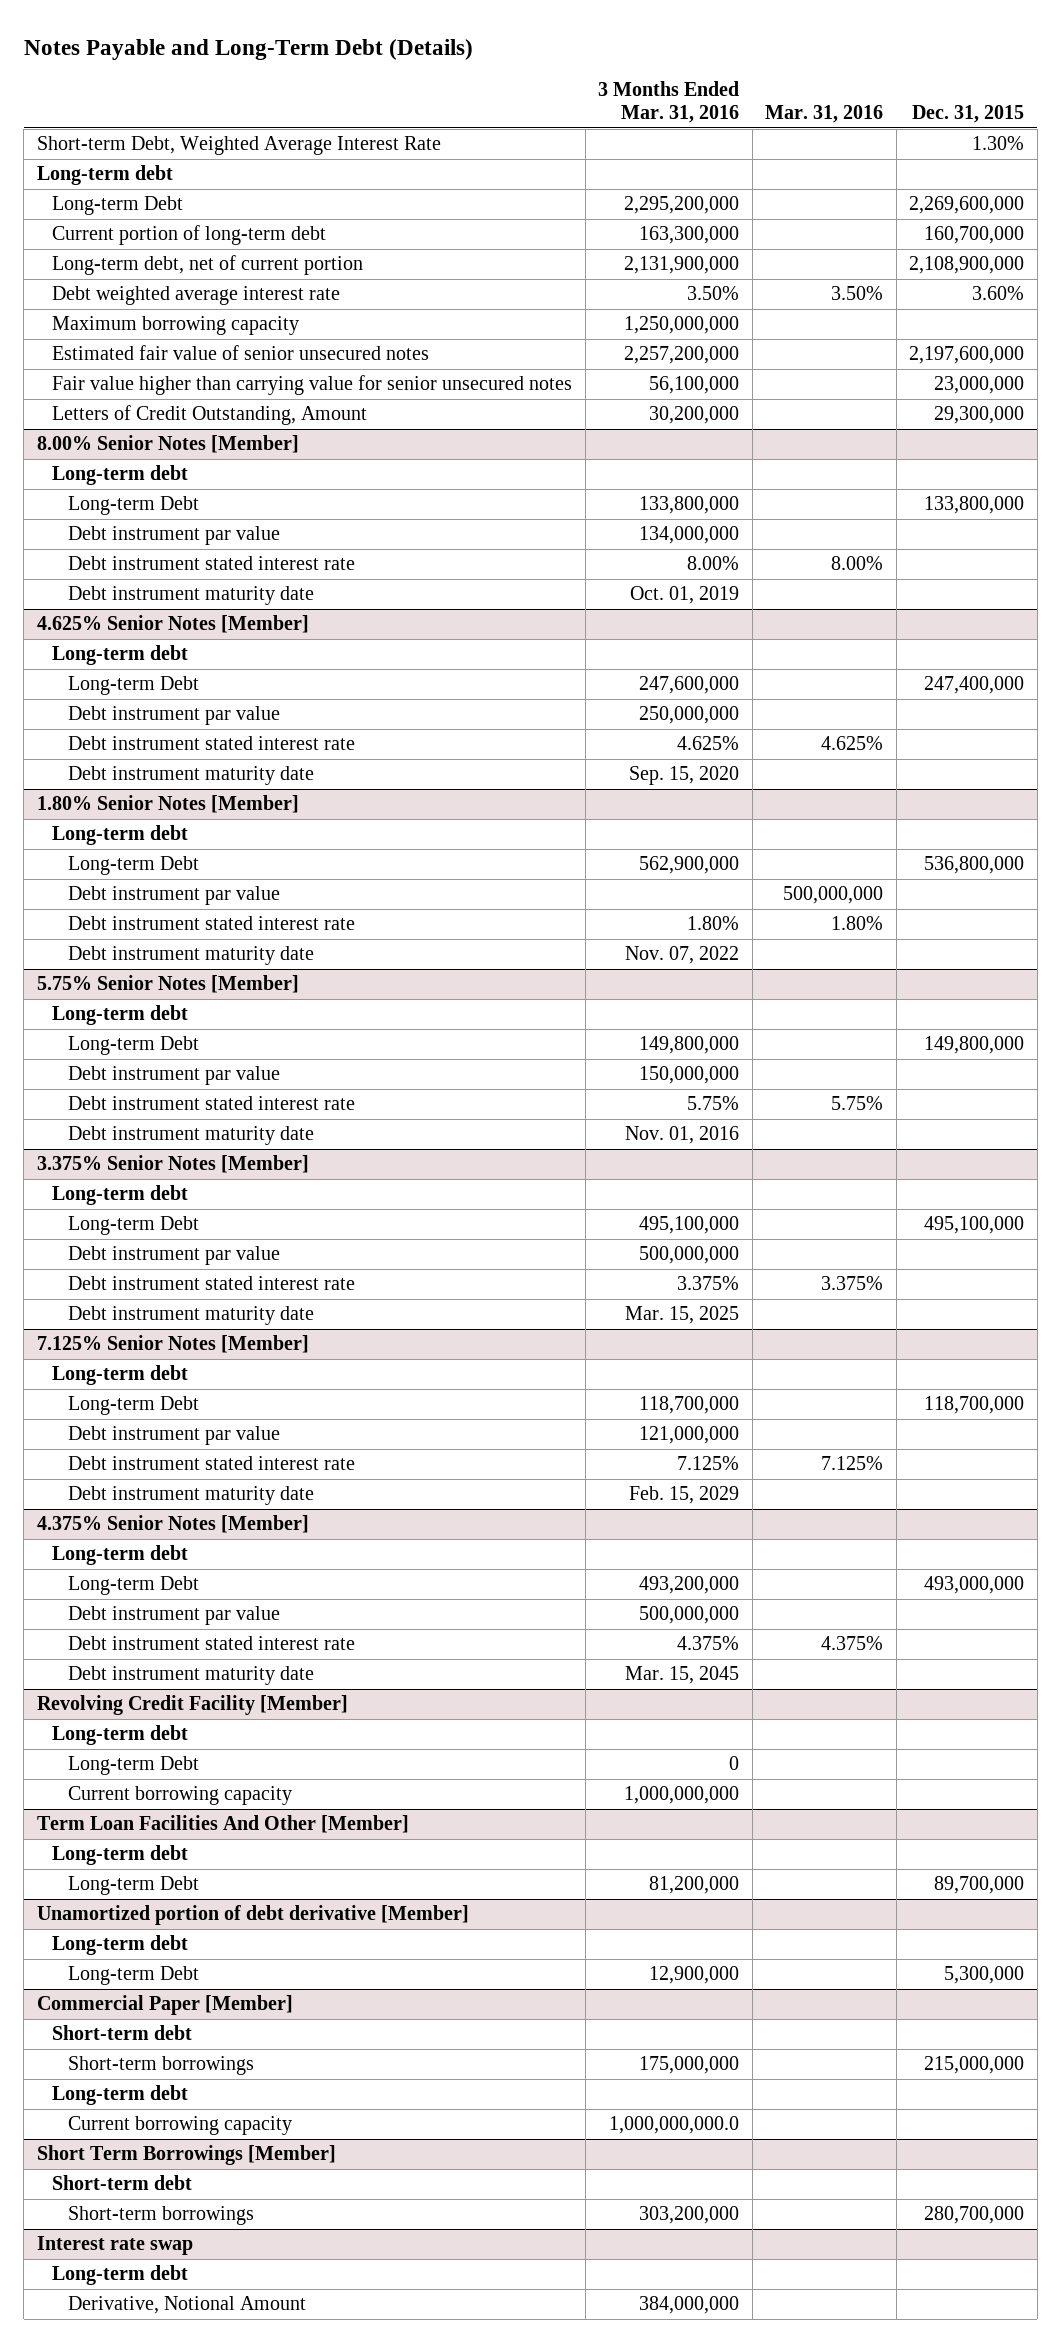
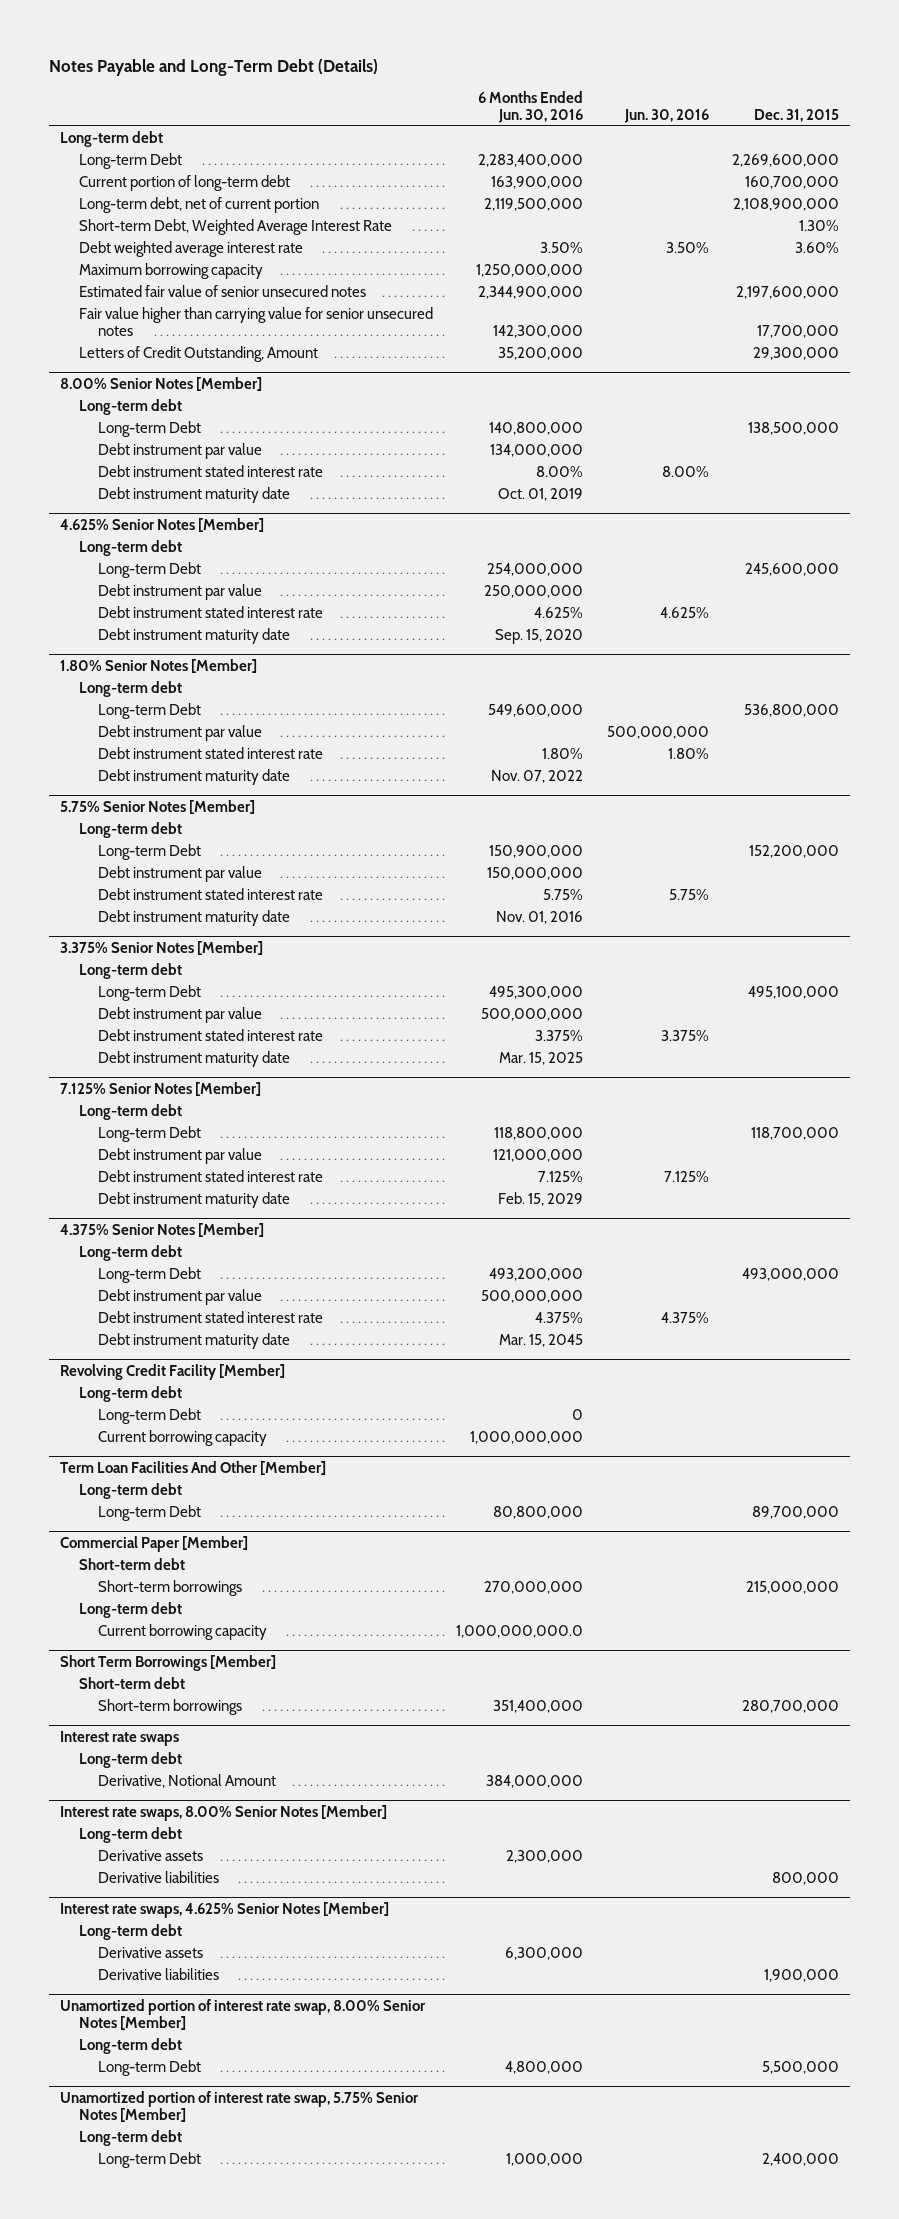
- | 3 Months Ended Mar. 31, 2016 | Mar. 31, 2016 | Dec. 31, 2015
+ | 6 Months Ended Jun. 30, 2016 | Jun. 30, 2016 | Dec. 31, 2015
moved down: Short-term Debt, Weighted Average Interest Rate | | | 1.30%
- Fair value higher than carrying value for senior unsecured notes | 56,100,000 | | 23,000,000
+ Fair value higher than carrying value for senior unsecured notes | 142,300,000 | | 17,700,000
@ 8.00% Senior Notes [Member]
- Long-term Debt | 133,800,000 | | 133,800,000
+ Long-term Debt | 140,800,000 | | 138,500,000
@ 4.625% Senior Notes [Member]
- Long-term Debt | 247,600,000 | | 247,400,000
+ Long-term Debt | 254,000,000 | | 245,600,000
@ 5.75% Senior Notes [Member]
- Long-term Debt | 149,800,000 | | 149,800,000
+ Long-term Debt | 150,900,000 | | 152,200,000
- Unamortized portion of debt derivative [Member]
- Long-term debt
- Long-term Debt | 12,900,000 | | 5,300,000
- Interest rate swap
+ Interest rate swaps
+ Interest rate swaps, 8.00% Senior Notes [Member]
+ Long-term debt
+ Derivative assets | 2,300,000 | |
+ Derivative liabilities | | | 800,000
+ Interest rate swaps, 4.625% Senior Notes [Member]
+ Long-term debt
+ Derivative assets | 6,300,000 | |
+ Derivative liabilities | | | 1,900,000
+ Unamortized portion of interest rate swap, 8.00% Senior Notes [Member]
+ Long-term debt
+ Long-term Debt | 4,800,000 | | 5,500,000
+ Unamortized portion of interest rate swap, 5.75% Senior Notes [Member]
+ Long-term debt
+ Long-term Debt | 1,000,000 | | 2,400,000

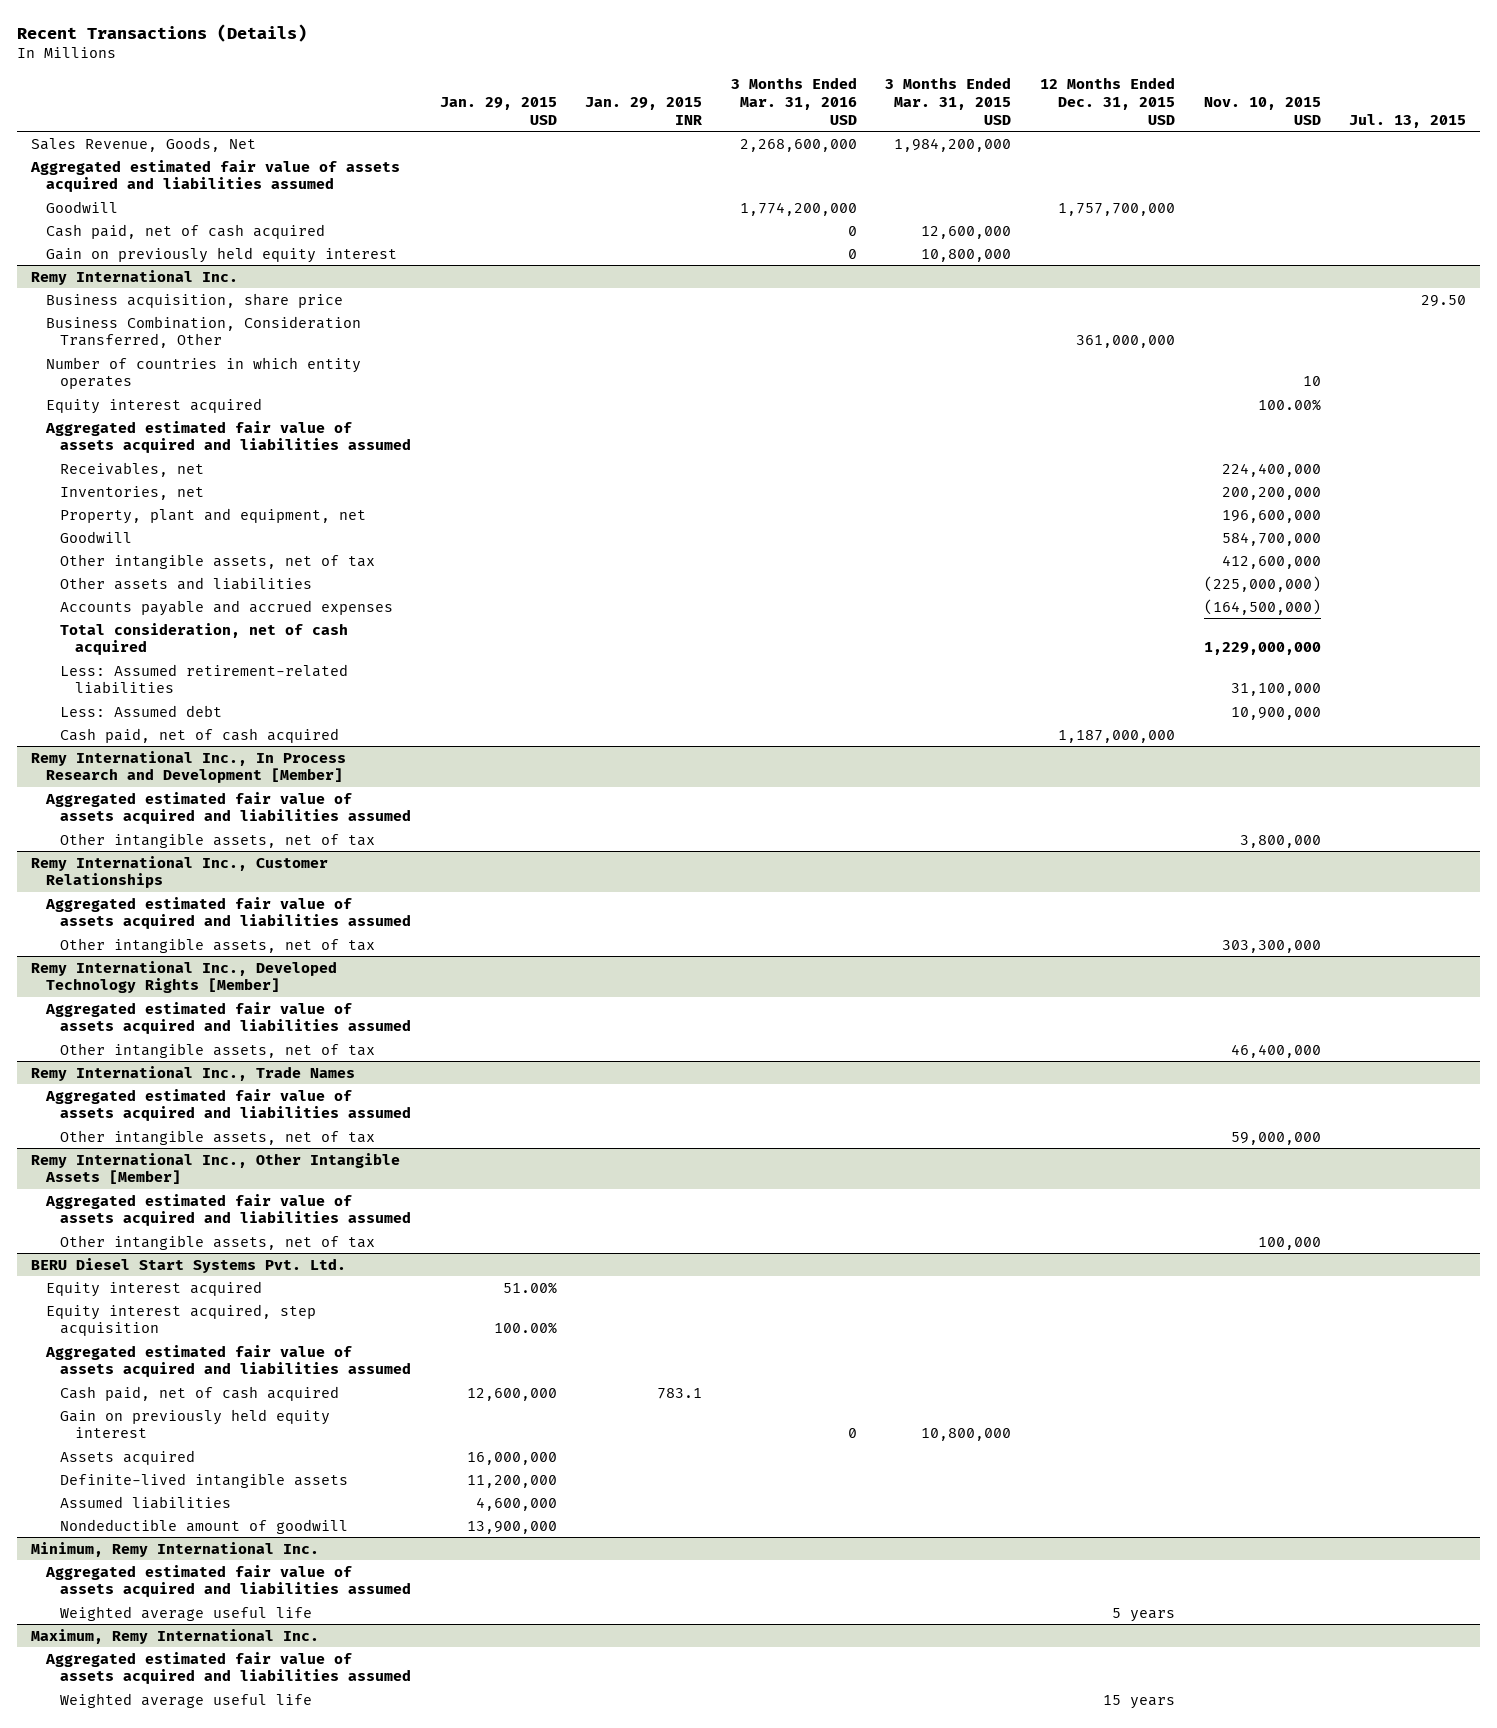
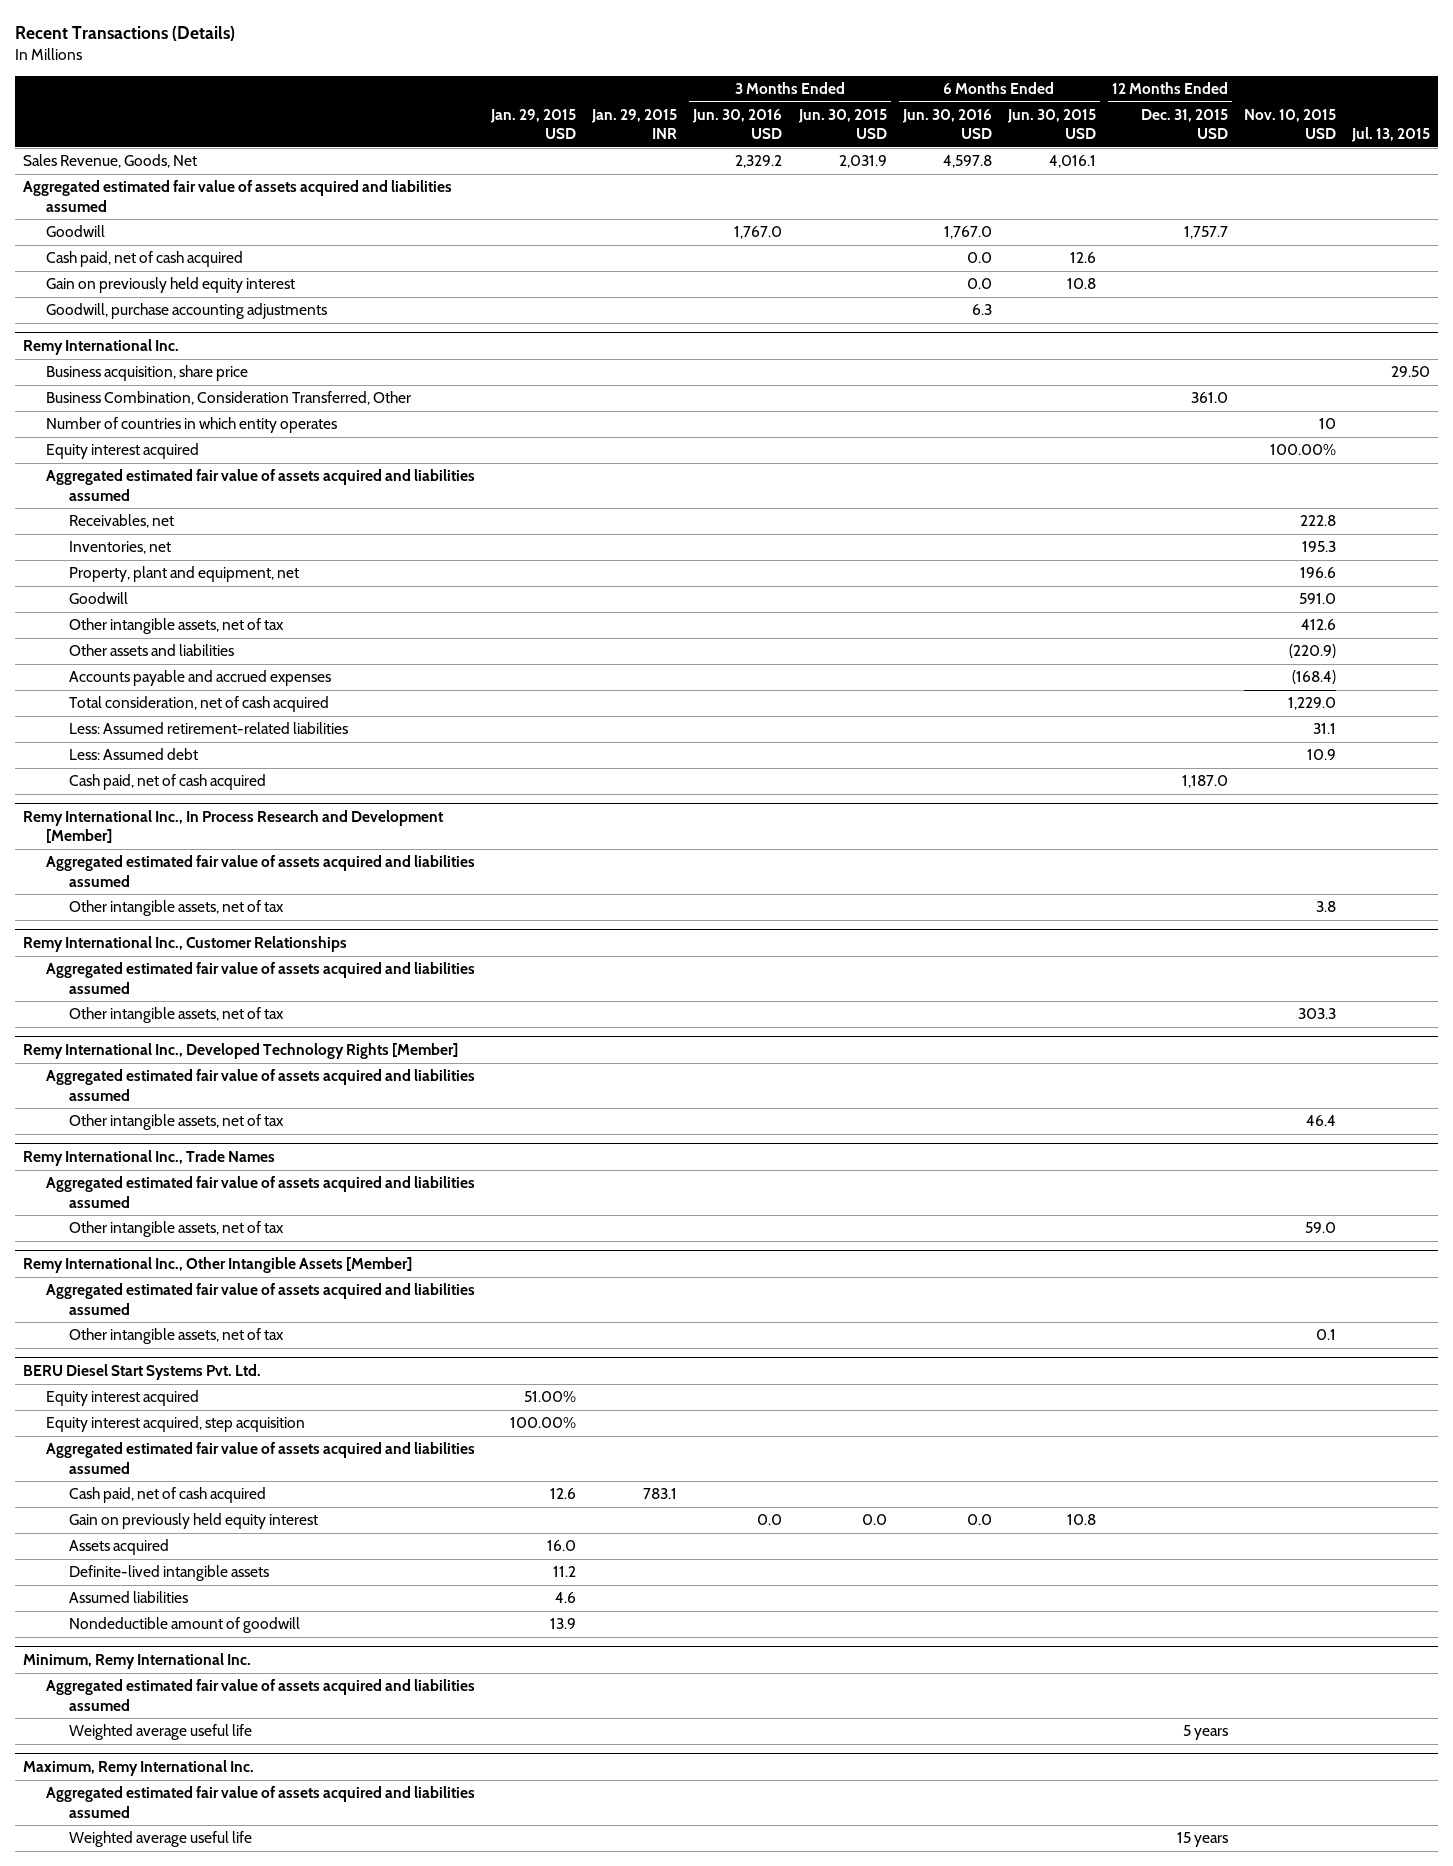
- | Jan. 29, 2015 USD | Jan. 29, 2015 INR | 3 Months Ended Mar. 31, 2016 USD | 3 Months Ended Mar. 31, 2015 USD | 12 Months Ended Dec. 31, 2015 USD | Nov. 10, 2015 USD | Jul. 13, 2015
+ | Jan. 29, 2015 USD | Jan. 29, 2015 INR | 3 Months Ended Jun. 30, 2016 USD | 3 Months Ended Jun. 30, 2015 USD | 6 Months Ended Jun. 30, 2016 USD | 6 Months Ended Jun. 30, 2015 USD | 12 Months Ended Dec. 31, 2015 USD | Nov. 10, 2015 USD | Jul. 13, 2015
- Goodwill | | | 1,774,200,000 | | 1,757,700,000 | |
+ Goodwill | | | 1,767.0 | | 1,767.0 | | 1,757.7 | |
+ Goodwill, purchase accounting adjustments | | | | | 6.3 | | | |
@ Remy International Inc.
- Business Combination, Consideration Transferred, Other | | | | | 361,000,000 | |
+ Business Combination, Consideration Transferred, Other | | | | | | | 361.0 | |
- Receivables, net | | | | | | 224,400,000 |
- Inventories, net | | | | | | 200,200,000 |
- Property, plant and equipment, net | | | | | | 196,600,000 |
- Goodwill | | | | | | 584,700,000 |
- Other intangible assets, net of tax | | | | | | 412,600,000 |
- Other assets and liabilities | | | | | | (225,000,000) |
- Accounts payable and accrued expenses | | | | | | (164,500,000) |
- Total consideration, net of cash acquired | | | | | | 1,229,000,000 |
- Less: Assumed retirement-related liabilities | | | | | | 31,100,000 |
- Less: Assumed debt | | | | | | 10,900,000 |
- Cash paid, net of cash acquired | | | | | 1,187,000,000 | |
+ Receivables, net | | | | | | | | 222.8 |
+ Inventories, net | | | | | | | | 195.3 |
+ Property, plant and equipment, net | | | | | | | | 196.6 |
+ Goodwill | | | | | | | | 591.0 |
+ Other intangible assets, net of tax | | | | | | | | 412.6 |
+ Other assets and liabilities | | | | | | | | (220.9) |
+ Accounts payable and accrued expenses | | | | | | | | (168.4) |
+ Total consideration, net of cash acquired | | | | | | | | 1,229.0 |
+ Less: Assumed retirement-related liabilities | | | | | | | | 31.1 |
+ Less: Assumed debt | | | | | | | | 10.9 |
+ Cash paid, net of cash acquired | | | | | | | 1,187.0 | |
@ Remy International Inc., In Process Research and Development [Member]
- Other intangible assets, net of tax | | | | | | 3,800,000 |
+ Other intangible assets, net of tax | | | | | | | | 3.8 |
@ Remy International Inc., Customer Relationships
- Other intangible assets, net of tax | | | | | | 303,300,000 |
+ Other intangible assets, net of tax | | | | | | | | 303.3 |
@ Remy International Inc., Developed Technology Rights [Member]
- Other intangible assets, net of tax | | | | | | 46,400,000 |
+ Other intangible assets, net of tax | | | | | | | | 46.4 |
@ Remy International Inc., Trade Names
- Other intangible assets, net of tax | | | | | | 59,000,000 |
+ Other intangible assets, net of tax | | | | | | | | 59.0 |
@ Remy International Inc., Other Intangible Assets [Member]
- Other intangible assets, net of tax | | | | | | 100,000 |
+ Other intangible assets, net of tax | | | | | | | | 0.1 |
@ BERU Diesel Start Systems Pvt. Ltd.
- Cash paid, net of cash acquired | 12,600,000 | 783.1 | | | | |
+ Cash paid, net of cash acquired | 12.6 | 783.1 | | | | | | |
- Assets acquired | 16,000,000 | | | | | |
- Definite-lived intangible assets | 11,200,000 | | | | | |
- Assumed liabilities | 4,600,000 | | | | | |
- Nondeductible amount of goodwill | 13,900,000 | | | | | |
+ Assets acquired | 16.0 | | | | | | | |
+ Definite-lived intangible assets | 11.2 | | | | | | | |
+ Assumed liabilities | 4.6 | | | | | | | |
+ Nondeductible amount of goodwill | 13.9 | | | | | | | |

